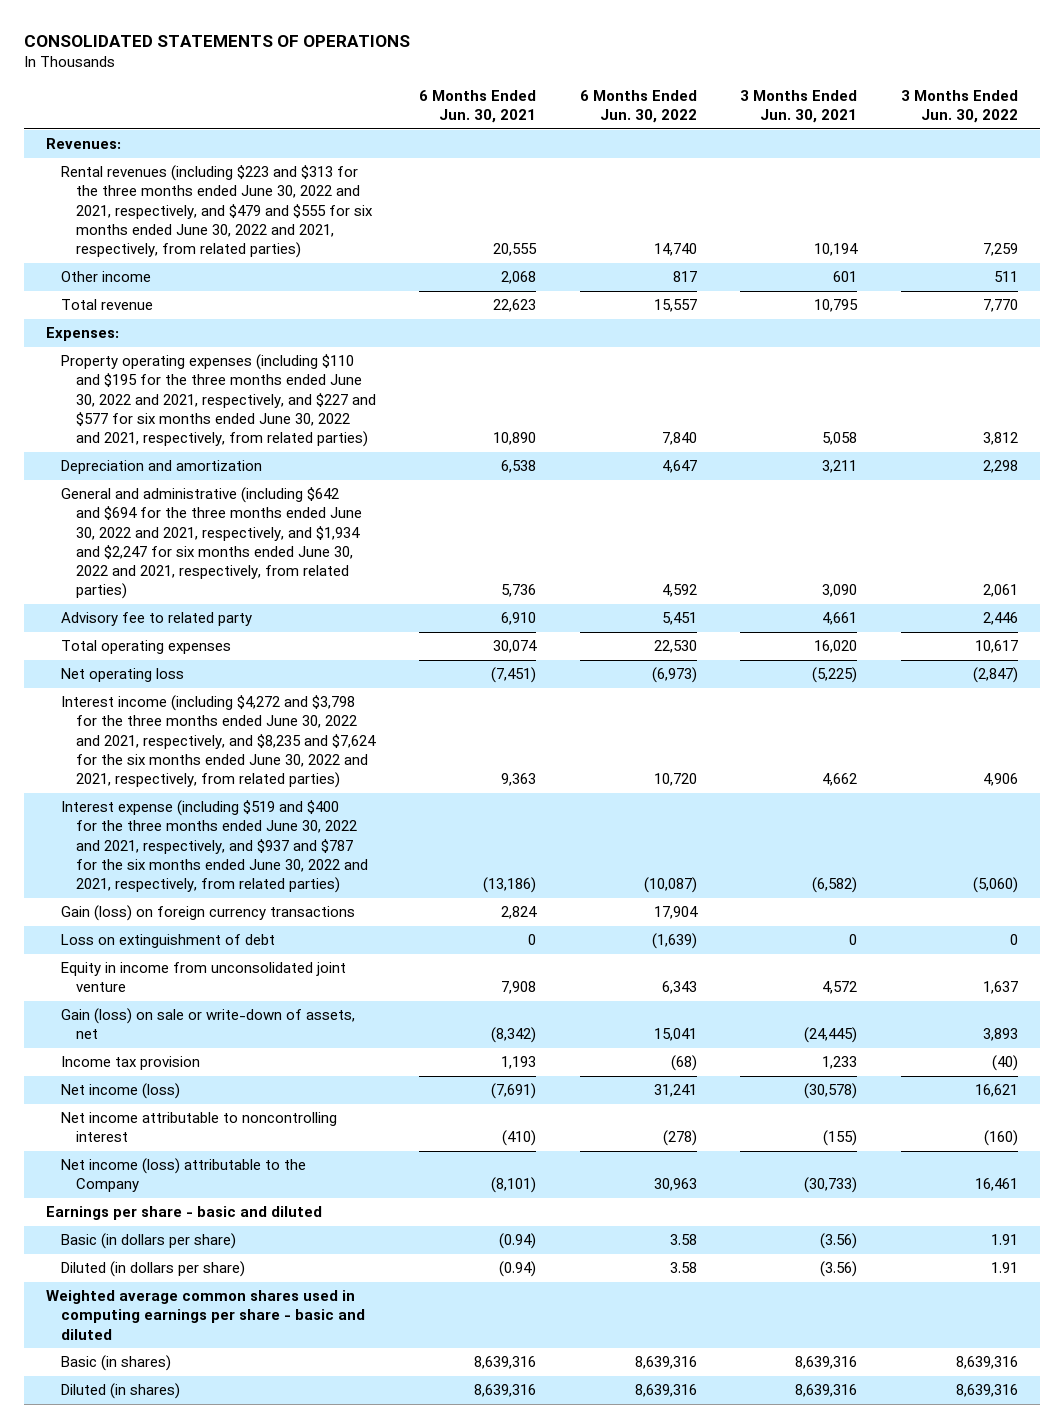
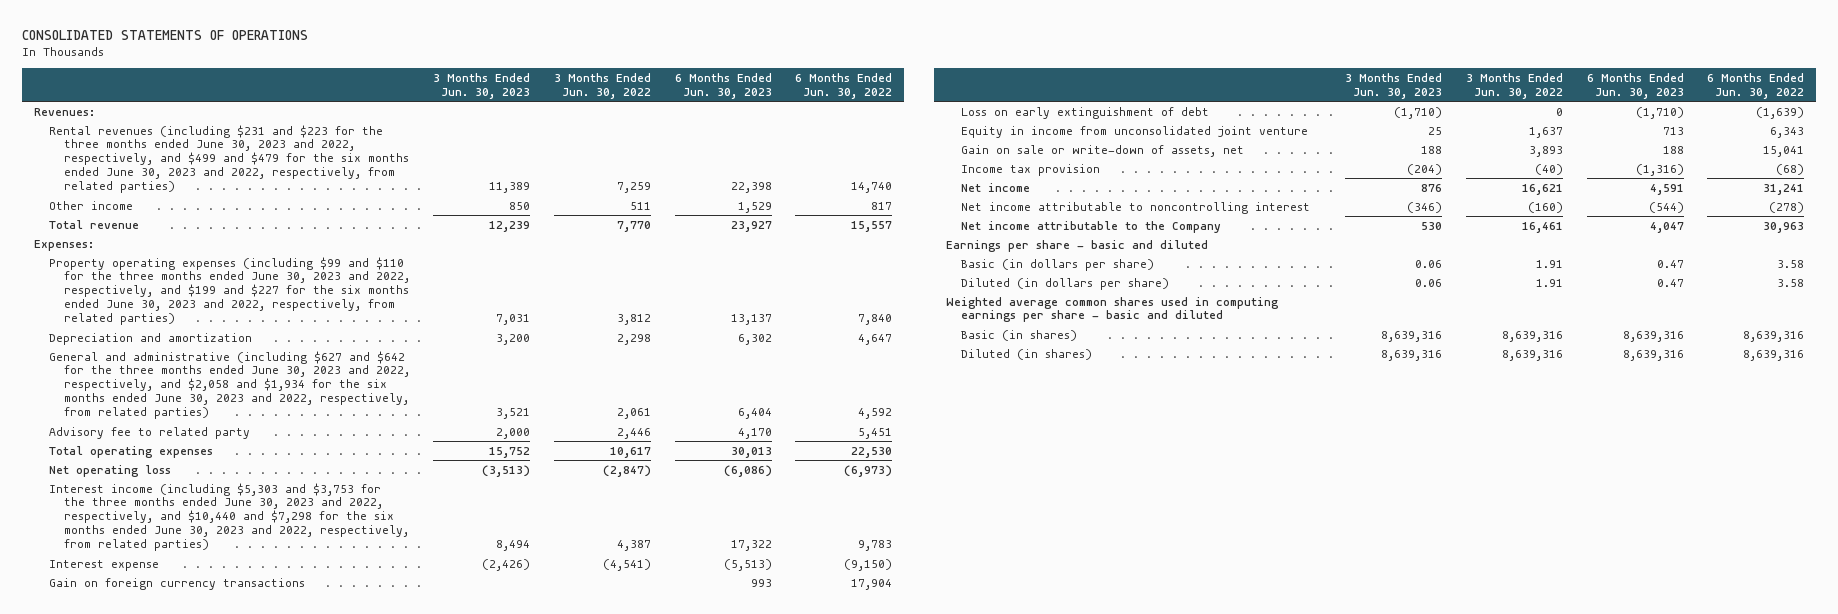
- | 6 Months Ended Jun. 30, 2021 | 6 Months Ended Jun. 30, 2022 | 3 Months Ended Jun. 30, 2021 | 3 Months Ended Jun. 30, 2022
+ | 3 Months Ended Jun. 30, 2023 | 3 Months Ended Jun. 30, 2022 | 6 Months Ended Jun. 30, 2023 | 6 Months Ended Jun. 30, 2022
- Rental revenues (including $223 and $313 for the three months ended June 30, 2022 and 2021, respectively, and $479 and $555 for six months ended June 30, 2022 and 2021, respectively, from related parties) | 20,555 | 14,740 | 10,194 | 7,259
+ Rental revenues (including $231 and $223 for the three months ended June 30, 2023 and 2022, respectively, and $499 and $479 for the six months ended June 30, 2023 and 2022, respectively, from related parties) | 11,389 | 7,259 | 22,398 | 14,740
- Property operating expenses (including $110 and $195 for the three months ended June 30, 2022 and 2021, respectively, and $227 and $577 for six months ended June 30, 2022 and 2021, respectively, from related parties) | 10,890 | 7,840 | 5,058 | 3,812
+ Property operating expenses (including $99 and $110 for the three months ended June 30, 2023 and 2022, respectively, and $199 and $227 for the six months ended June 30, 2023 and 2022, respectively, from related parties) | 7,031 | 3,812 | 13,137 | 7,840
- General and administrative (including $642 and $694 for the three months ended June 30, 2022 and 2021, respectively, and $1,934 and $2,247 for six months ended June 30, 2022 and 2021, respectively, from related parties) | 5,736 | 4,592 | 3,090 | 2,061
+ General and administrative (including $627 and $642 for the three months ended June 30, 2023 and 2022, respectively, and $2,058 and $1,934 for the six months ended June 30, 2023 and 2022, respectively, from related parties) | 3,521 | 2,061 | 6,404 | 4,592
- Interest income (including $4,272 and $3,798 for the three months ended June 30, 2022 and 2021, respectively, and $8,235 and $7,624 for the six months ended June 30, 2022 and 2021, respectively, from related parties) | 9,363 | 10,720 | 4,662 | 4,906
- Interest expense (including $519 and $400 for the three months ended June 30, 2022 and 2021, respectively, and $937 and $787 for the six months ended June 30, 2022 and 2021, respectively, from related parties) | (13,186) | (10,087) | (6,582) | (5,060)
- Gain (loss) on foreign currency transactions | 2,824 | 17,904 | |
- Loss on extinguishment of debt | 0 | (1,639) | 0 | 0
+ Interest income (including $5,303 and $3,753 for the three months ended June 30, 2023 and 2022, respectively, and $10,440 and $7,298 for the six months ended June 30, 2023 and 2022, respectively, from related parties) | 8,494 | 4,387 | 17,322 | 9,783
+ Interest expense | (2,426) | (4,541) | (5,513) | (9,150)
+ Gain on foreign currency transactions | | | 993 | 17,904
+ Loss on early extinguishment of debt | (1,710) | 0 | (1,710) | (1,639)
- Gain (loss) on sale or write-down of assets, net | (8,342) | 15,041 | (24,445) | 3,893
+ Gain on sale or write-down of assets, net | 188 | 3,893 | 188 | 15,041
- Net income (loss) | (7,691) | 31,241 | (30,578) | 16,621
+ Net income | 876 | 16,621 | 4,591 | 31,241
- Net income (loss) attributable to the Company | (8,101) | 30,963 | (30,733) | 16,461
+ Net income attributable to the Company | 530 | 16,461 | 4,047 | 30,963

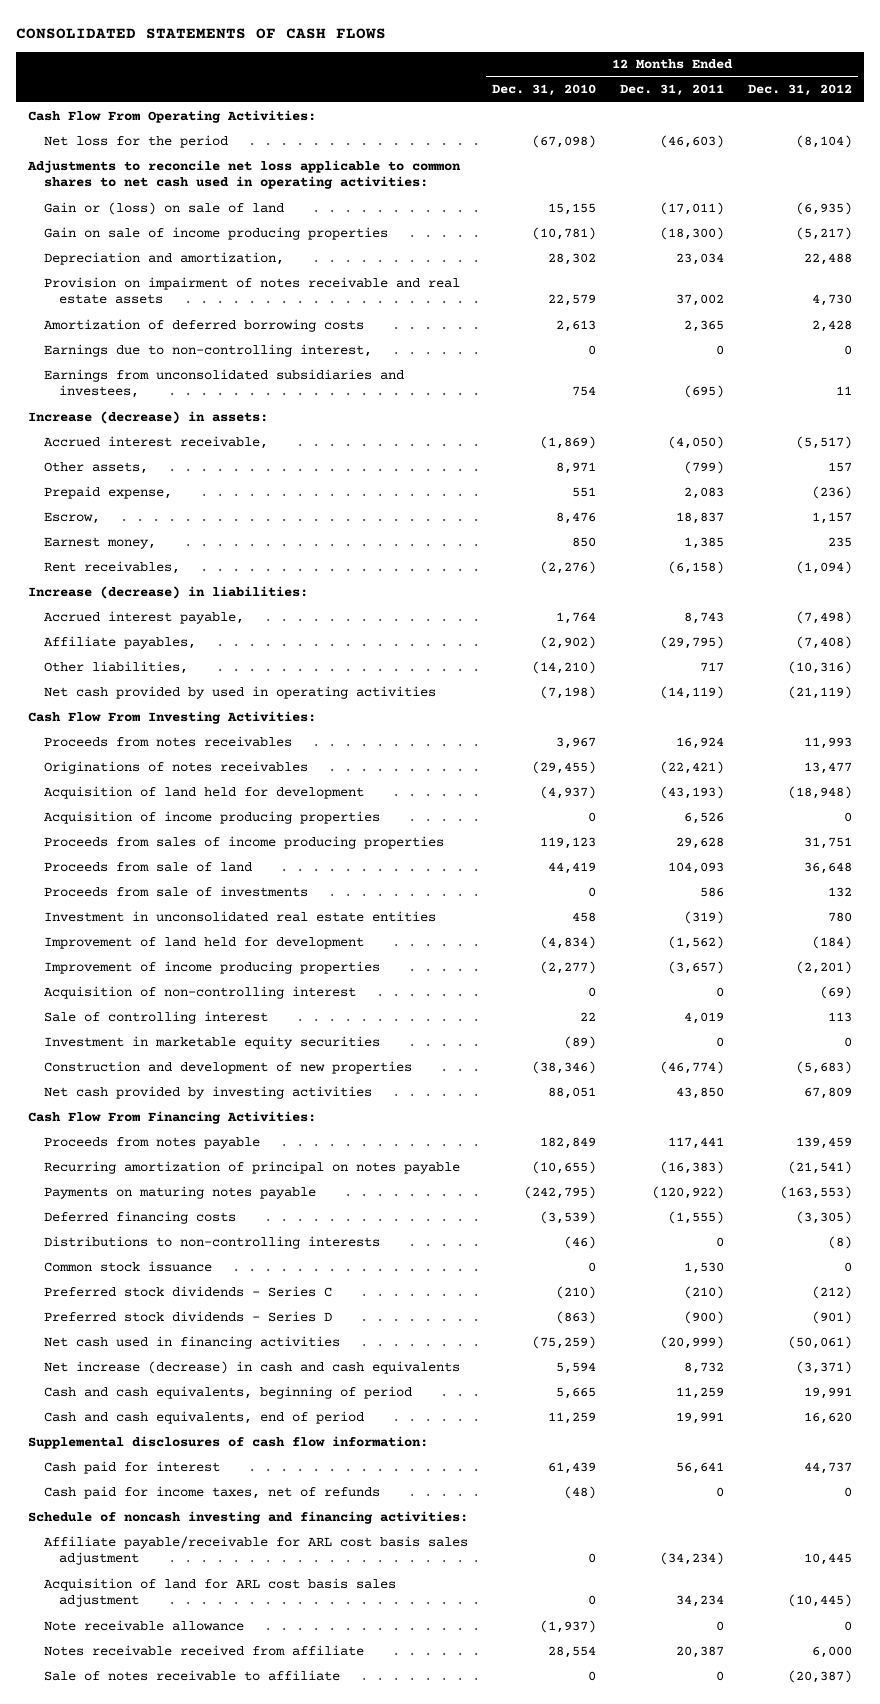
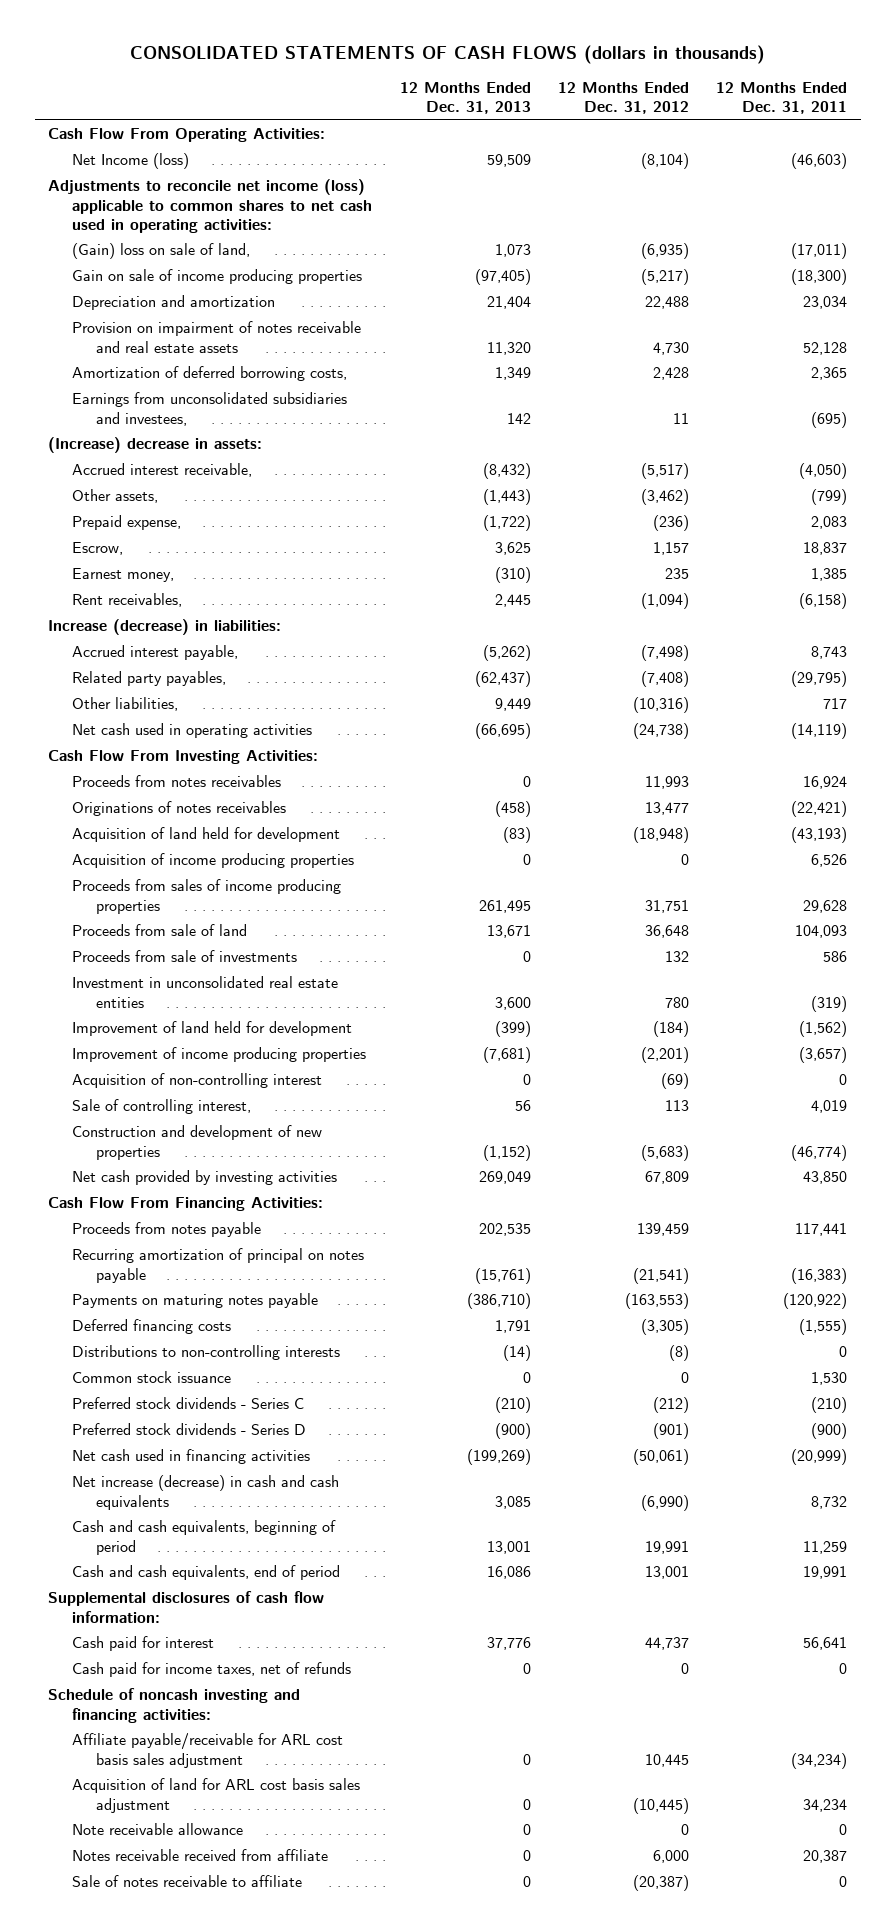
- CONSOLIDATED STATEMENTS OF CASH FLOWS
+ CONSOLIDATED STATEMENTS OF CASH FLOWS (dollars in thousands)
- | 12 Months Ended Dec. 31, 2010 | 12 Months Ended Dec. 31, 2011 | 12 Months Ended Dec. 31, 2012
+ | 12 Months Ended Dec. 31, 2013 | 12 Months Ended Dec. 31, 2012 | 12 Months Ended Dec. 31, 2011
- Net loss for the period | (67,098) | (46,603) | (8,104)
- Adjustments to reconcile net loss applicable to common shares to net cash used in operating activities:
- Gain or (loss) on sale of land | 15,155 | (17,011) | (6,935)
+ Net Income (loss) | 59,509 | (8,104) | (46,603)
+ Adjustments to reconcile net income (loss) applicable to common shares to net cash used in operating activities:
+ (Gain) loss on sale of land, | 1,073 | (6,935) | (17,011)
- Depreciation and amortization, | 28,302 | 23,034 | 22,488
- Provision on impairment of notes receivable and real estate assets | 22,579 | 37,002 | 4,730
- Amortization of deferred borrowing costs | 2,613 | 2,365 | 2,428
- Earnings due to non-controlling interest, | 0 | 0 | 0
+ Depreciation and amortization | 21,404 | 22,488 | 23,034
+ Provision on impairment of notes receivable and real estate assets | 11,320 | 4,730 | 52,128
+ Amortization of deferred borrowing costs, | 1,349 | 2,428 | 2,365
- Increase (decrease) in assets:
+ (Increase) decrease in assets:
- Other assets, | 8,971 | (799) | 157
+ Other assets, | (1,443) | (3,462) | (799)
- Affiliate payables, | (2,902) | (29,795) | (7,408)
+ Related party payables, | (62,437) | (7,408) | (29,795)
- Net cash provided by used in operating activities | (7,198) | (14,119) | (21,119)
+ Net cash used in operating activities | (66,695) | (24,738) | (14,119)
- Sale of controlling interest | 22 | 4,019 | 113
- Investment in marketable equity securities | (89) | 0 | 0
+ Sale of controlling interest, | 56 | 113 | 4,019
- Net increase (decrease) in cash and cash equivalents | 5,594 | 8,732 | (3,371)
+ Net increase (decrease) in cash and cash equivalents | 3,085 | (6,990) | 8,732
- Cash and cash equivalents, end of period | 11,259 | 19,991 | 16,620
+ Cash and cash equivalents, end of period | 16,086 | 13,001 | 19,991

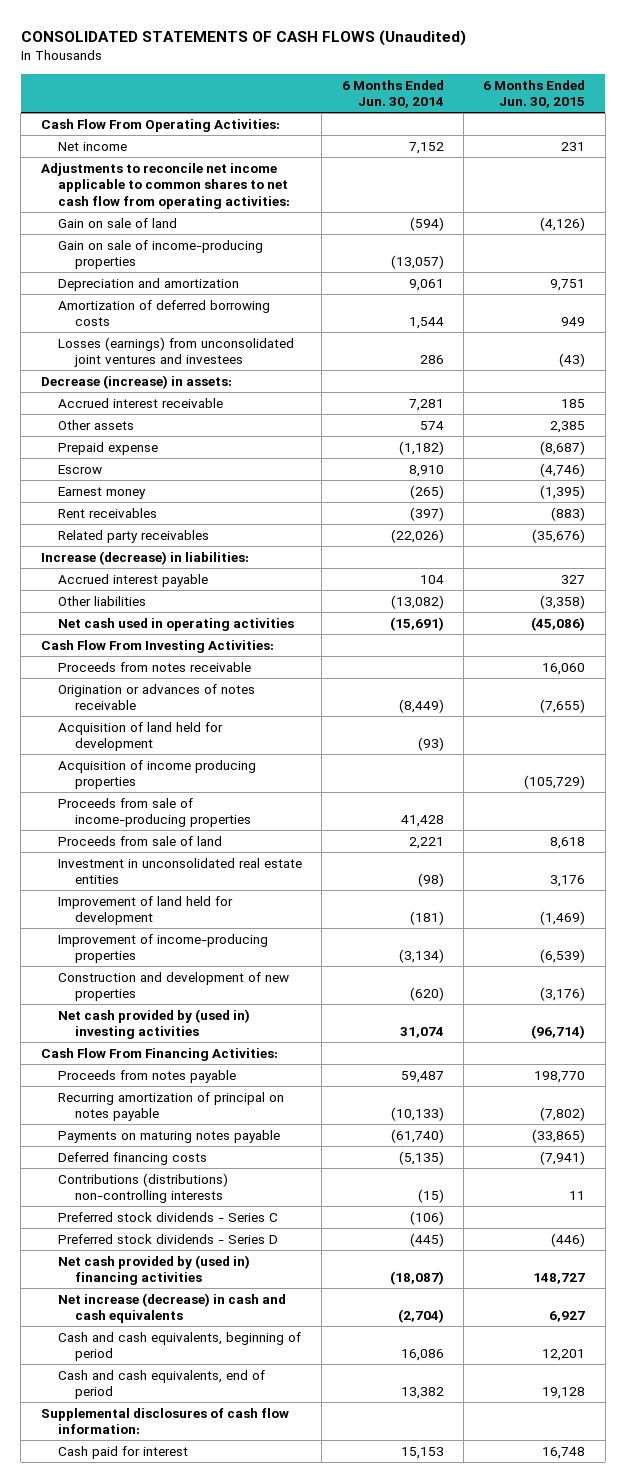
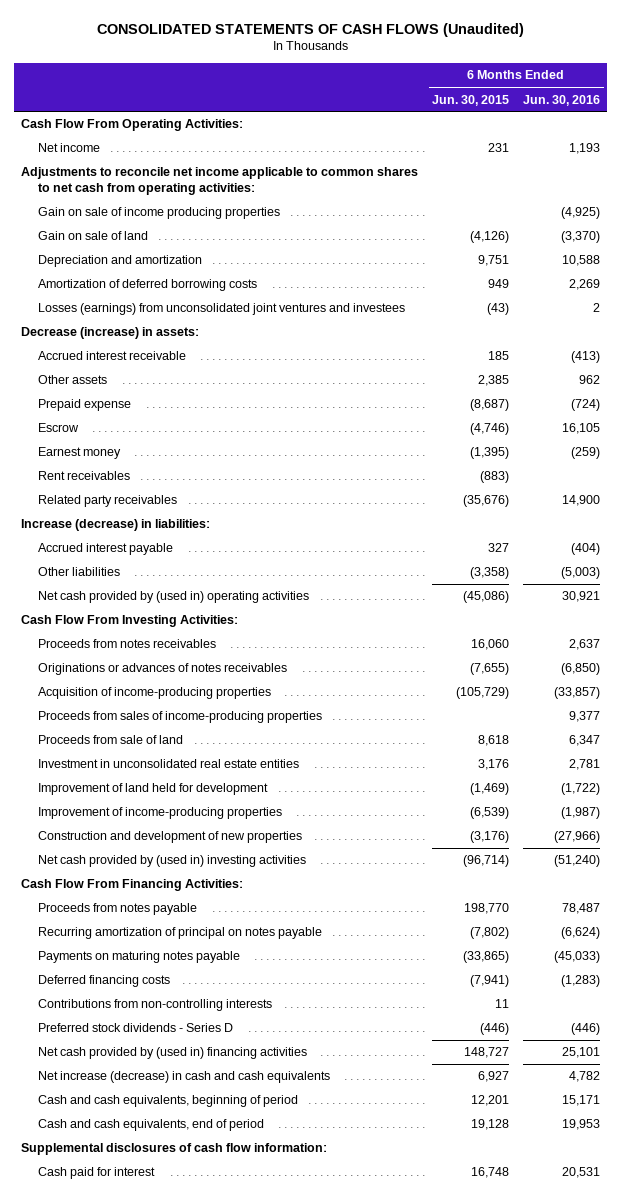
- | 6 Months Ended Jun. 30, 2014 | 6 Months Ended Jun. 30, 2015
+ | 6 Months Ended Jun. 30, 2015 | 6 Months Ended Jun. 30, 2016
- Adjustments to reconcile net income applicable to common shares to net cash flow from operating activities:
+ Adjustments to reconcile net income applicable to common shares to net cash from operating activities:
+ Gain on sale of income producing properties | | (4,925)
- Gain on sale of income-producing properties | (13,057) |
- Net cash used in operating activities | (15,691) | (45,086)
+ Net cash provided by (used in) operating activities | (45,086) | 30,921
- Proceeds from notes receivable | | 16,060
- Origination or advances of notes receivable | (8,449) | (7,655)
- Acquisition of land held for development | (93) |
- Acquisition of income producing properties | | (105,729)
- Proceeds from sale of income-producing properties | 41,428 |
+ Proceeds from notes receivables | 16,060 | 2,637
+ Originations or advances of notes receivables | (7,655) | (6,850)
+ Acquisition of income-producing properties | (105,729) | (33,857)
+ Proceeds from sales of income-producing properties | | 9,377
- Contributions (distributions) non-controlling interests | (15) | 11
- Preferred stock dividends - Series C | (106) |
+ Contributions from non-controlling interests | 11 |

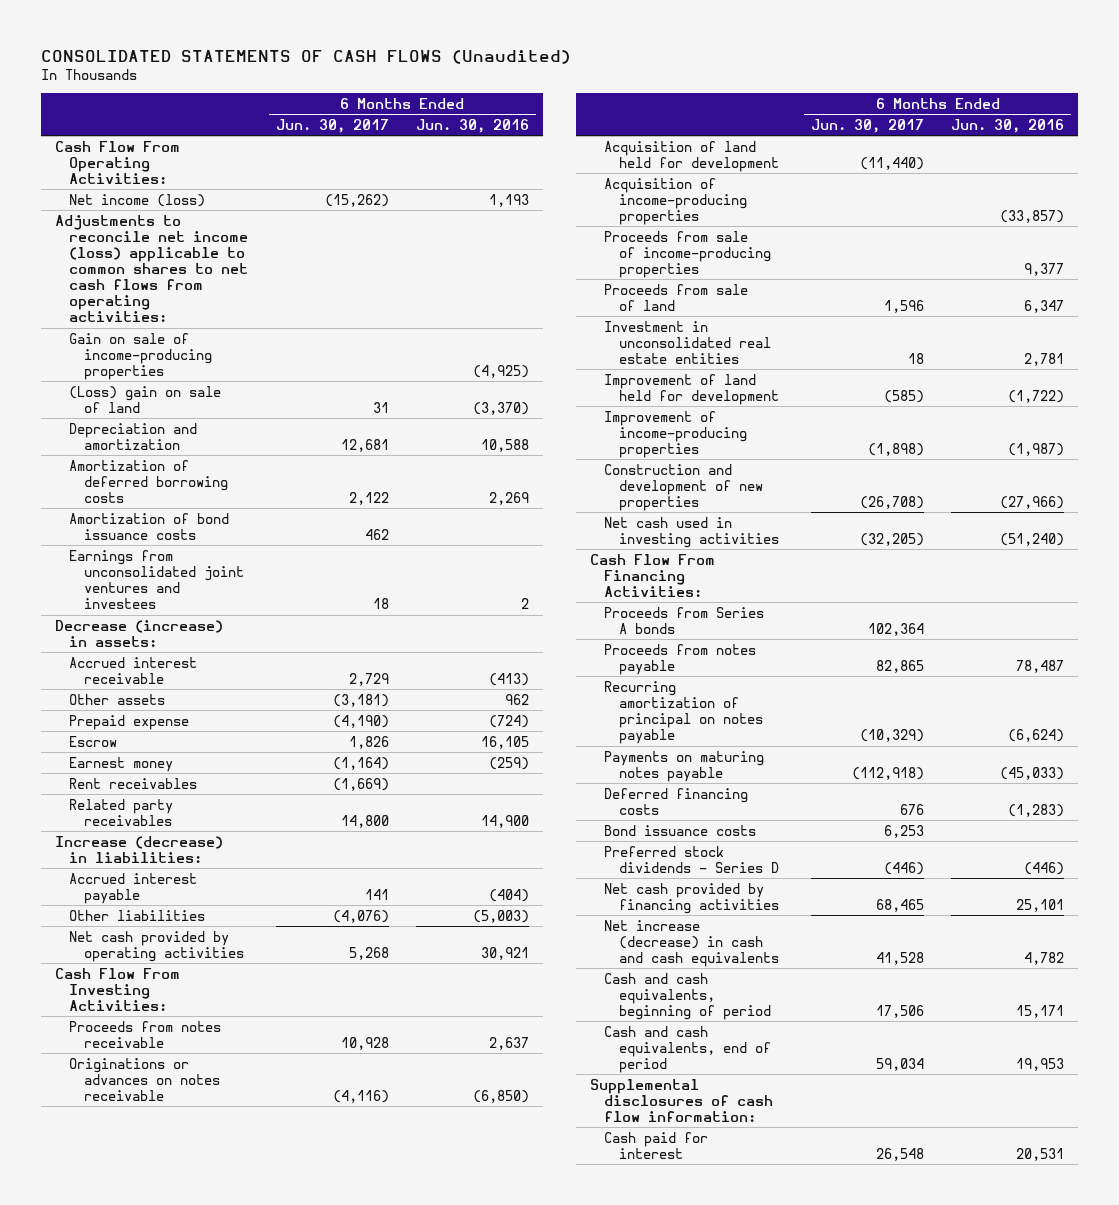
- | 6 Months Ended Jun. 30, 2015 | 6 Months Ended Jun. 30, 2016
+ | 6 Months Ended Jun. 30, 2017 | 6 Months Ended Jun. 30, 2016
- Net income | 231 | 1,193
- Adjustments to reconcile net income applicable to common shares to net cash from operating activities:
- Gain on sale of income producing properties | | (4,925)
- Gain on sale of land | (4,126) | (3,370)
+ Net income (loss) | (15,262) | 1,193
+ Adjustments to reconcile net income (loss) applicable to common shares to net cash flows from operating activities:
+ Gain on sale of income-producing properties | | (4,925)
+ (Loss) gain on sale of land | 31 | (3,370)
- Losses (earnings) from unconsolidated joint ventures and investees | (43) | 2
+ Amortization of bond issuance costs | 462 |
+ Earnings from unconsolidated joint ventures and investees | 18 | 2
- Net cash provided by (used in) operating activities | (45,086) | 30,921
+ Net cash provided by operating activities | 5,268 | 30,921
- Proceeds from notes receivables | 16,060 | 2,637
- Originations or advances of notes receivables | (7,655) | (6,850)
+ Proceeds from notes receivable | 10,928 | 2,637
+ Originations or advances on notes receivable | (4,116) | (6,850)
+ Acquisition of land held for development | (11,440) |
- Proceeds from sales of income-producing properties | | 9,377
+ Proceeds from sale of income-producing properties | | 9,377
- Net cash provided by (used in) investing activities | (96,714) | (51,240)
+ Net cash used in investing activities | (32,205) | (51,240)
+ Proceeds from Series A bonds | 102,364 |
- Contributions from non-controlling interests | 11 |
+ Bond issuance costs | 6,253 |
- Net cash provided by (used in) financing activities | 148,727 | 25,101
+ Net cash provided by financing activities | 68,465 | 25,101

